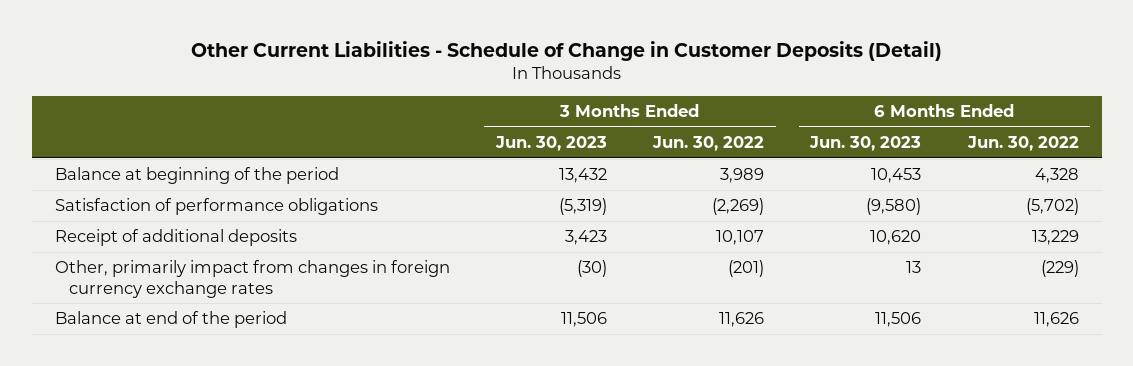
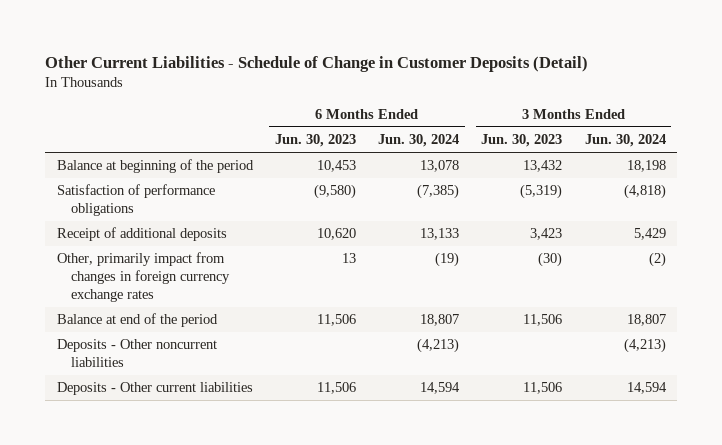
- | 3 Months Ended Jun. 30, 2023 | 3 Months Ended Jun. 30, 2022 | 6 Months Ended Jun. 30, 2023 | 6 Months Ended Jun. 30, 2022
+ | 6 Months Ended Jun. 30, 2023 | 6 Months Ended Jun. 30, 2024 | 3 Months Ended Jun. 30, 2023 | 3 Months Ended Jun. 30, 2024
+ Deposits - Other noncurrent liabilities | | (4,213) | | (4,213)
+ Deposits - Other current liabilities | 11,506 | 14,594 | 11,506 | 14,594

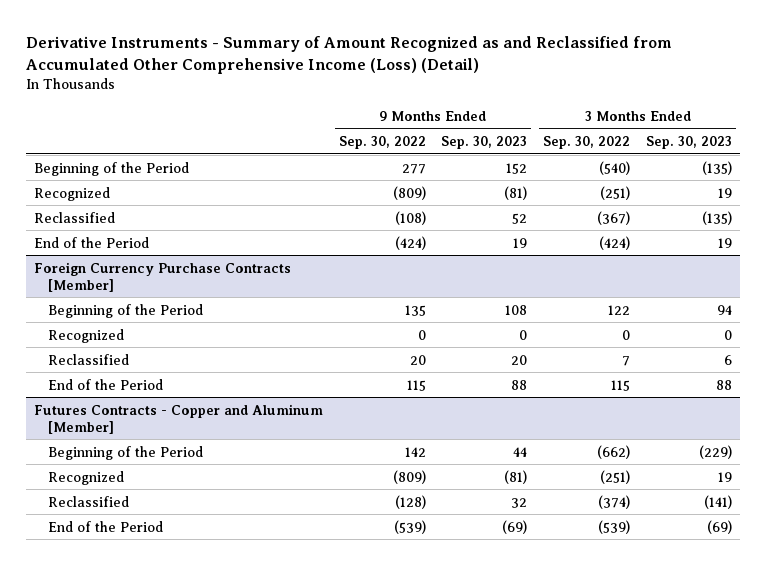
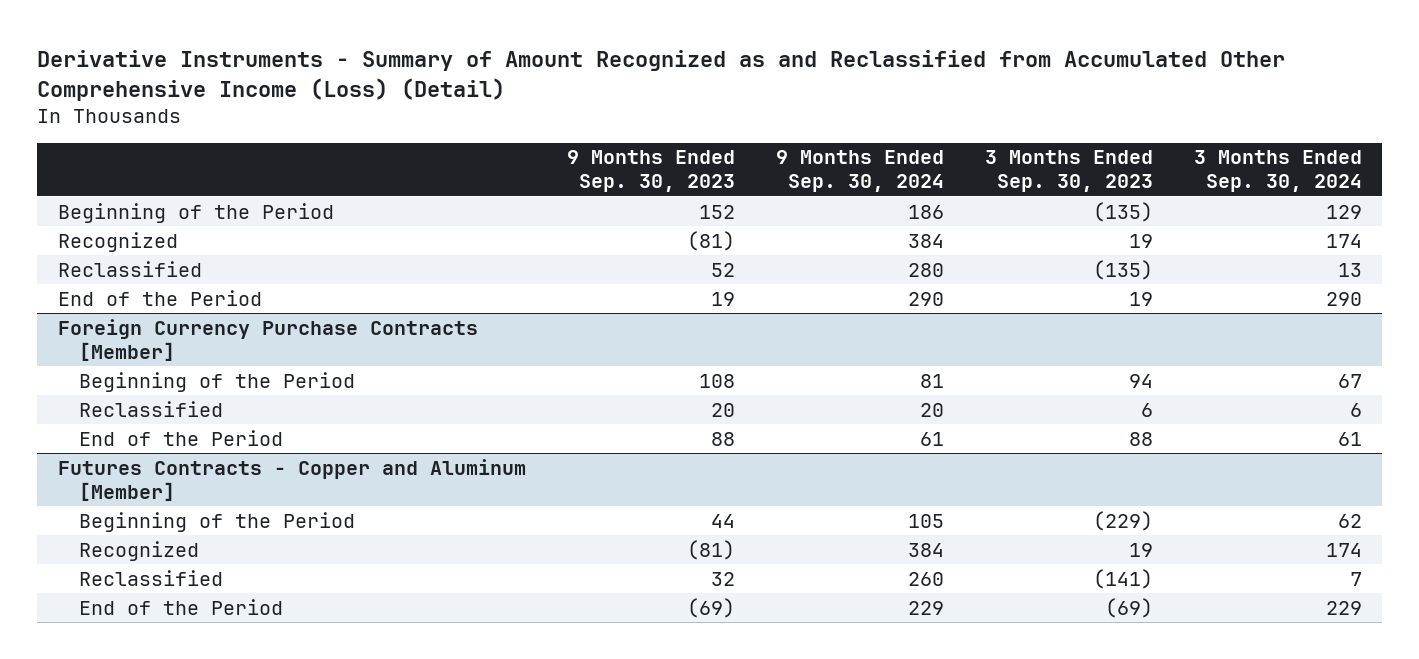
- | 9 Months Ended Sep. 30, 2022 | 9 Months Ended Sep. 30, 2023 | 3 Months Ended Sep. 30, 2022 | 3 Months Ended Sep. 30, 2023
+ | 9 Months Ended Sep. 30, 2023 | 9 Months Ended Sep. 30, 2024 | 3 Months Ended Sep. 30, 2023 | 3 Months Ended Sep. 30, 2024
@ Foreign Currency Purchase Contracts [Member]
- Recognized | 0 | 0 | 0 | 0

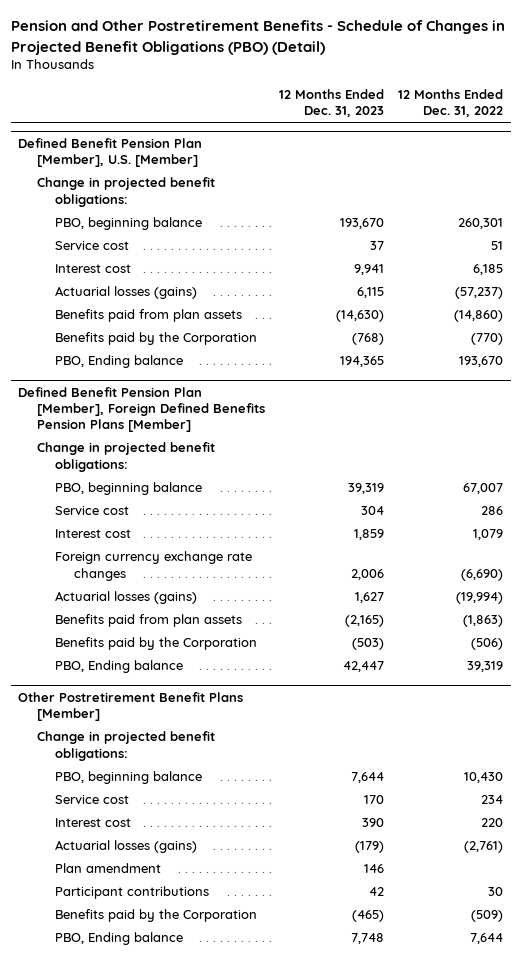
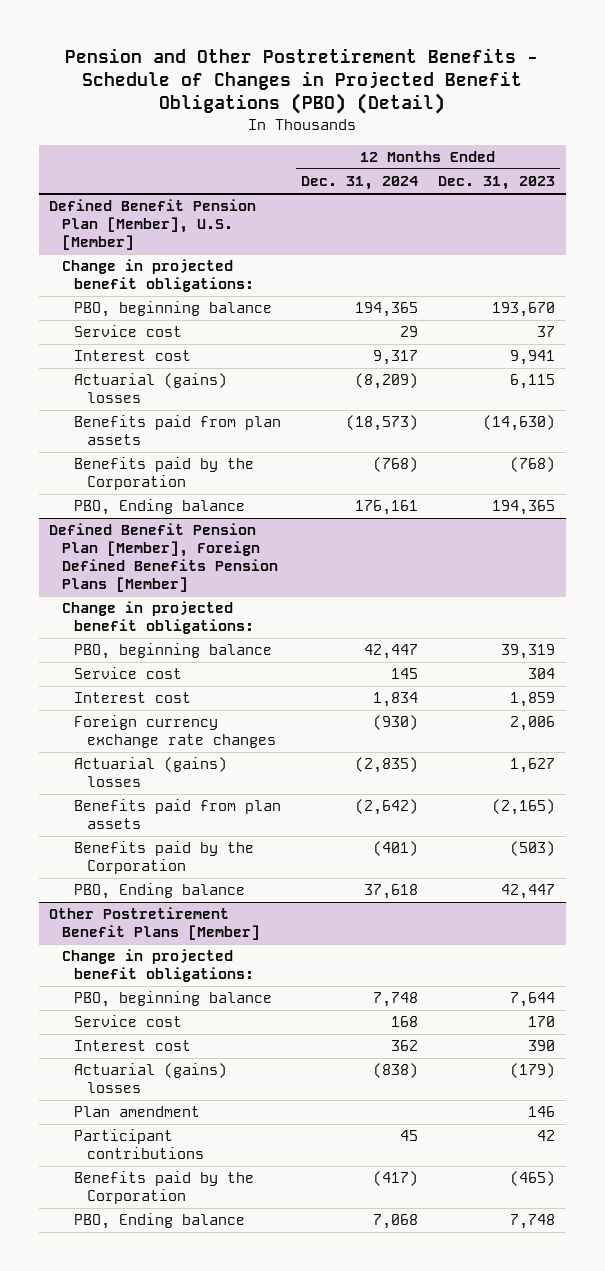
- | 12 Months Ended Dec. 31, 2023 | 12 Months Ended Dec. 31, 2022
+ | 12 Months Ended Dec. 31, 2024 | 12 Months Ended Dec. 31, 2023
@ Defined Benefit Pension Plan [Member], U.S. [Member]
- Actuarial losses (gains) | 6,115 | (57,237)
+ Actuarial (gains) losses | (8,209) | 6,115
@ Defined Benefit Pension Plan [Member], Foreign Defined Benefits Pension Plans [Member]
- Actuarial losses (gains) | 1,627 | (19,994)
+ Actuarial (gains) losses | (2,835) | 1,627
@ Other Postretirement Benefit Plans [Member]
- Actuarial losses (gains) | (179) | (2,761)
+ Actuarial (gains) losses | (838) | (179)

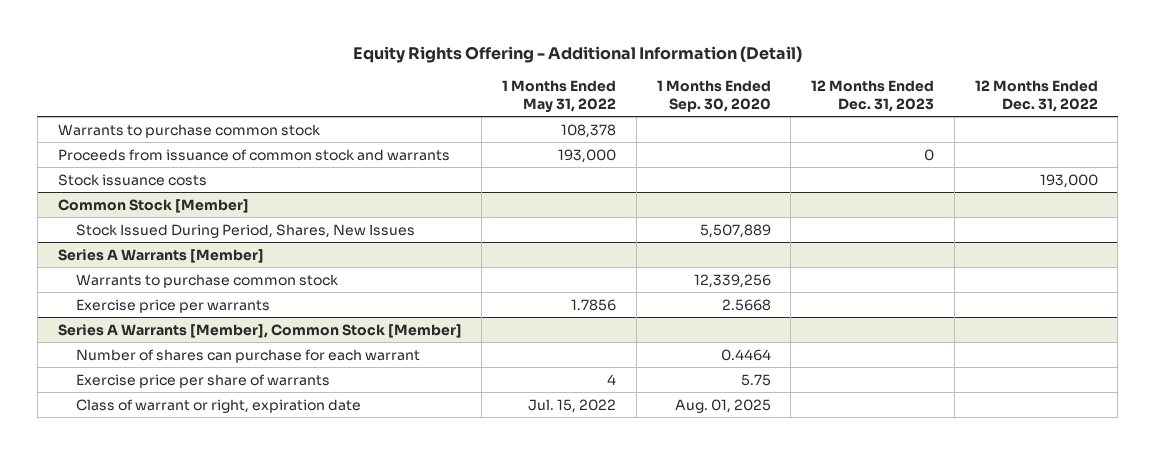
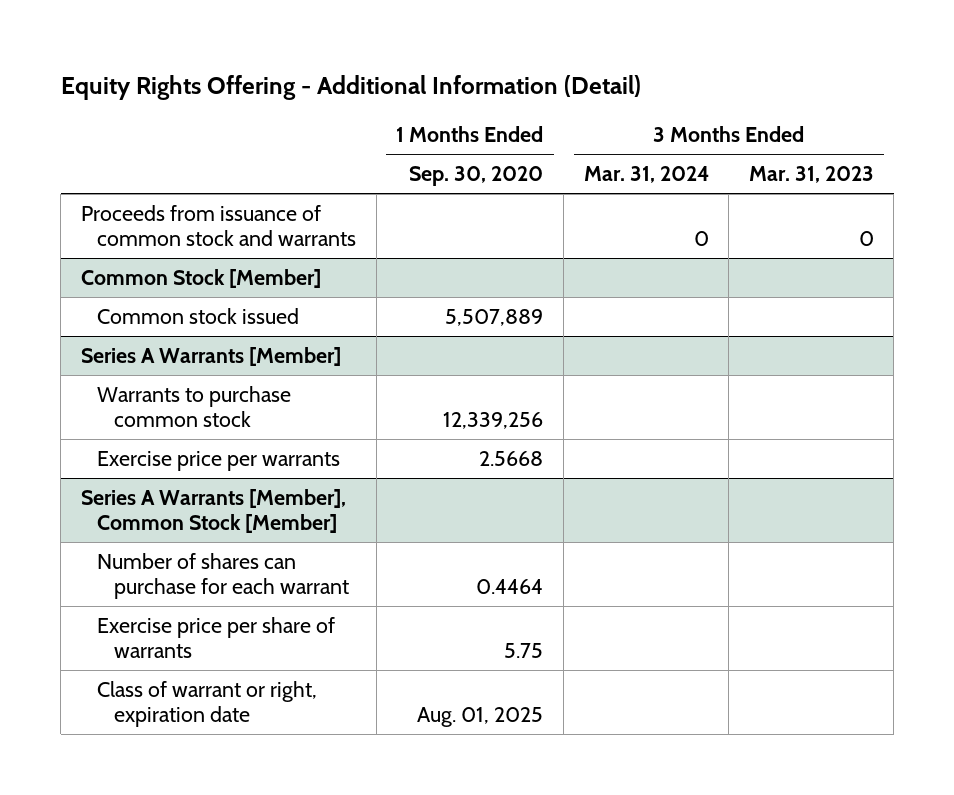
- | 1 Months Ended May 31, 2022 | 1 Months Ended Sep. 30, 2020 | 12 Months Ended Dec. 31, 2023 | 12 Months Ended Dec. 31, 2022
+ | 1 Months Ended Sep. 30, 2020 | 3 Months Ended Mar. 31, 2024 | 3 Months Ended Mar. 31, 2023
- Warrants to purchase common stock | 108,378 | | |
- Stock issuance costs | | | | 193,000
@ Common Stock [Member]
- Stock Issued During Period, Shares, New Issues | | 5,507,889 | |
+ Common stock issued | 5,507,889 | |

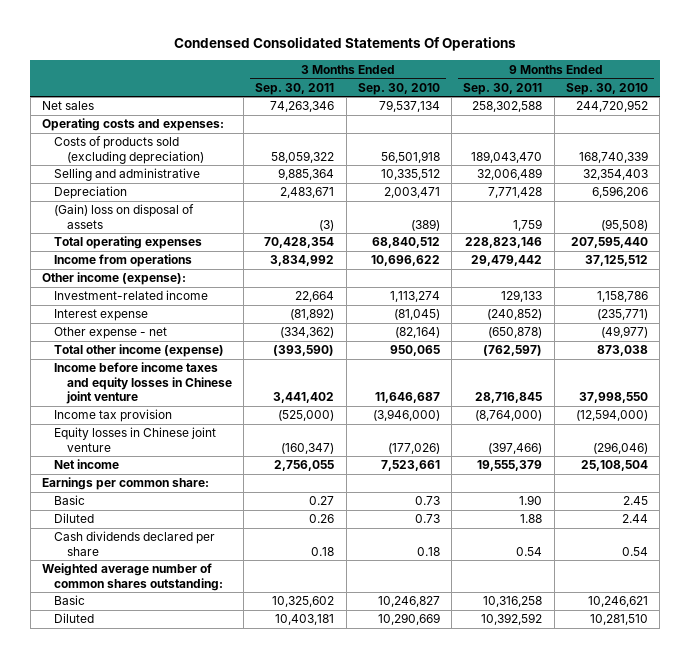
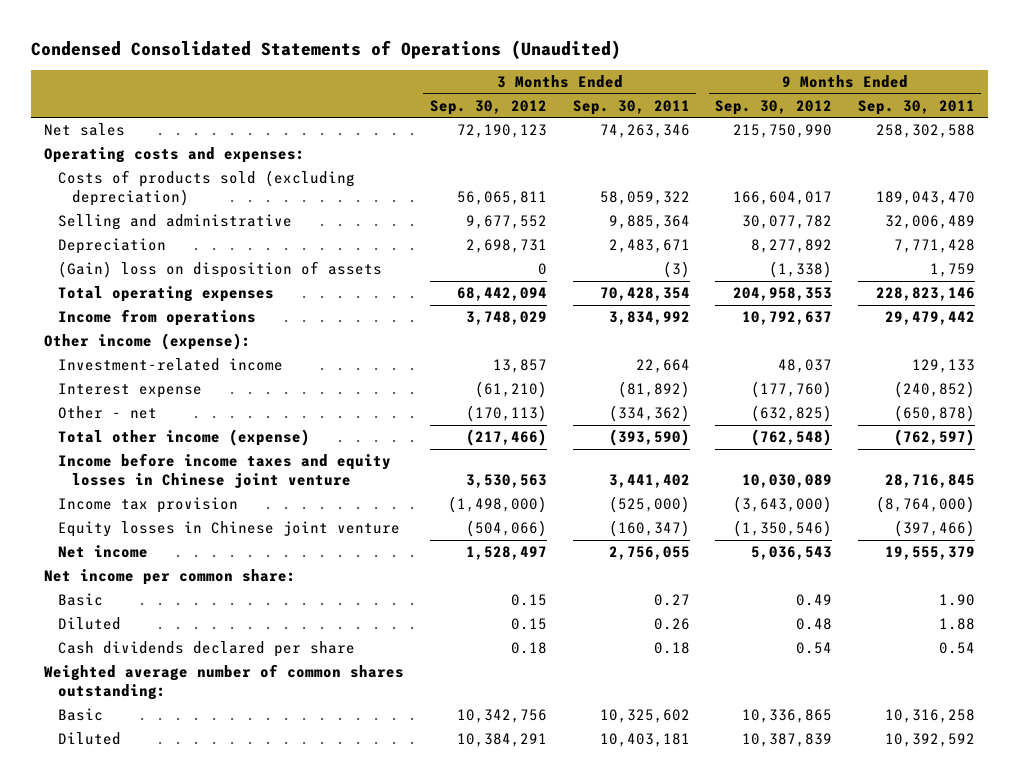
- Condensed Consolidated Statements Of Operations
+ Condensed Consolidated Statements of Operations (Unaudited)
- | 3 Months Ended Sep. 30, 2011 | 3 Months Ended Sep. 30, 2010 | 9 Months Ended Sep. 30, 2011 | 9 Months Ended Sep. 30, 2010
+ | 3 Months Ended Sep. 30, 2012 | 3 Months Ended Sep. 30, 2011 | 9 Months Ended Sep. 30, 2012 | 9 Months Ended Sep. 30, 2011
- (Gain) loss on disposal of assets | (3) | (389) | 1,759 | (95,508)
+ (Gain) loss on disposition of assets | 0 | (3) | (1,338) | 1,759
- Other expense - net | (334,362) | (82,164) | (650,878) | (49,977)
+ Other - net | (170,113) | (334,362) | (632,825) | (650,878)
- Earnings per common share:
+ Net income per common share:

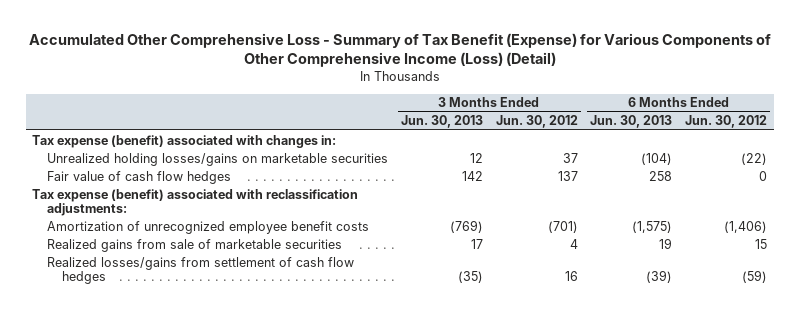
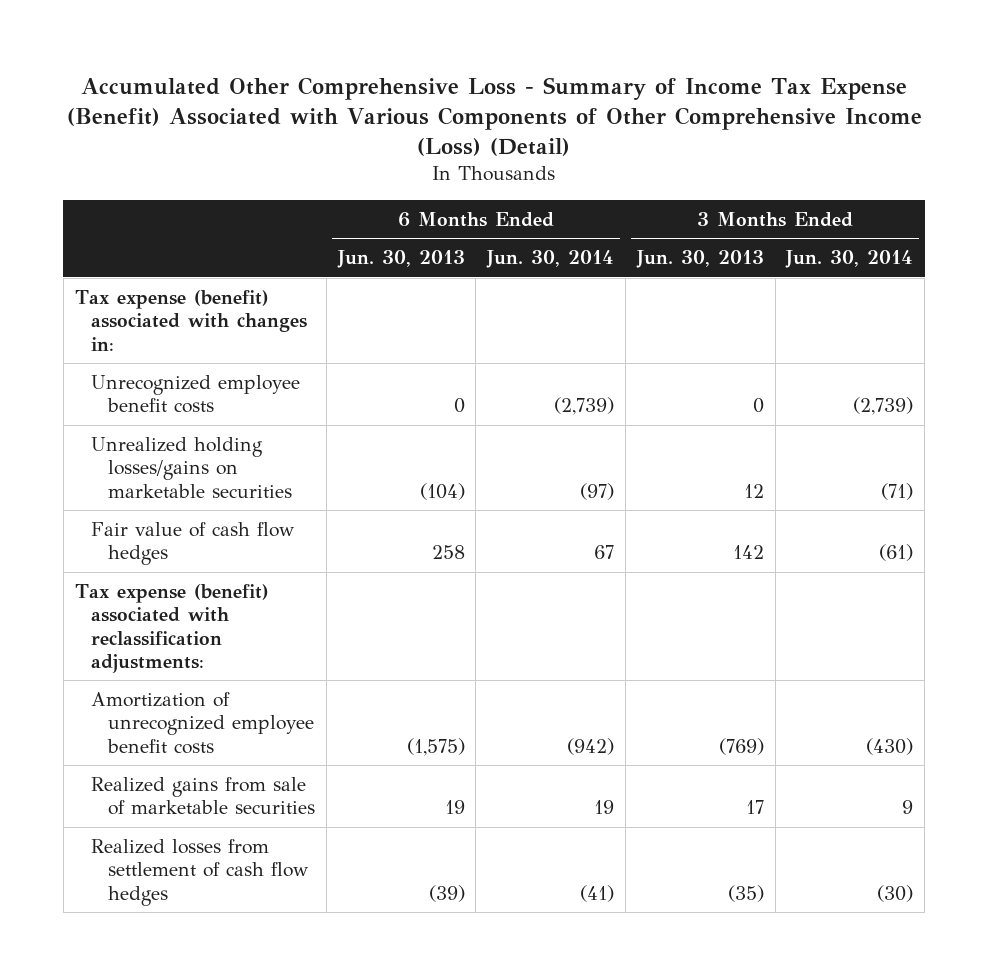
- Accumulated Other Comprehensive Loss - Summary of Tax Benefit (Expense) for Various Components of Other Comprehensive Income (Loss) (Detail)
+ Accumulated Other Comprehensive Loss - Summary of Income Tax Expense (Benefit) Associated with Various Components of Other Comprehensive Income (Loss) (Detail)
- | 3 Months Ended Jun. 30, 2013 | 3 Months Ended Jun. 30, 2012 | 6 Months Ended Jun. 30, 2013 | 6 Months Ended Jun. 30, 2012
+ | 6 Months Ended Jun. 30, 2013 | 6 Months Ended Jun. 30, 2014 | 3 Months Ended Jun. 30, 2013 | 3 Months Ended Jun. 30, 2014
+ Unrecognized employee benefit costs | 0 | (2,739) | 0 | (2,739)
- Realized losses/gains from settlement of cash flow hedges | (35) | 16 | (39) | (59)
+ Realized losses from settlement of cash flow hedges | (39) | (41) | (35) | (30)

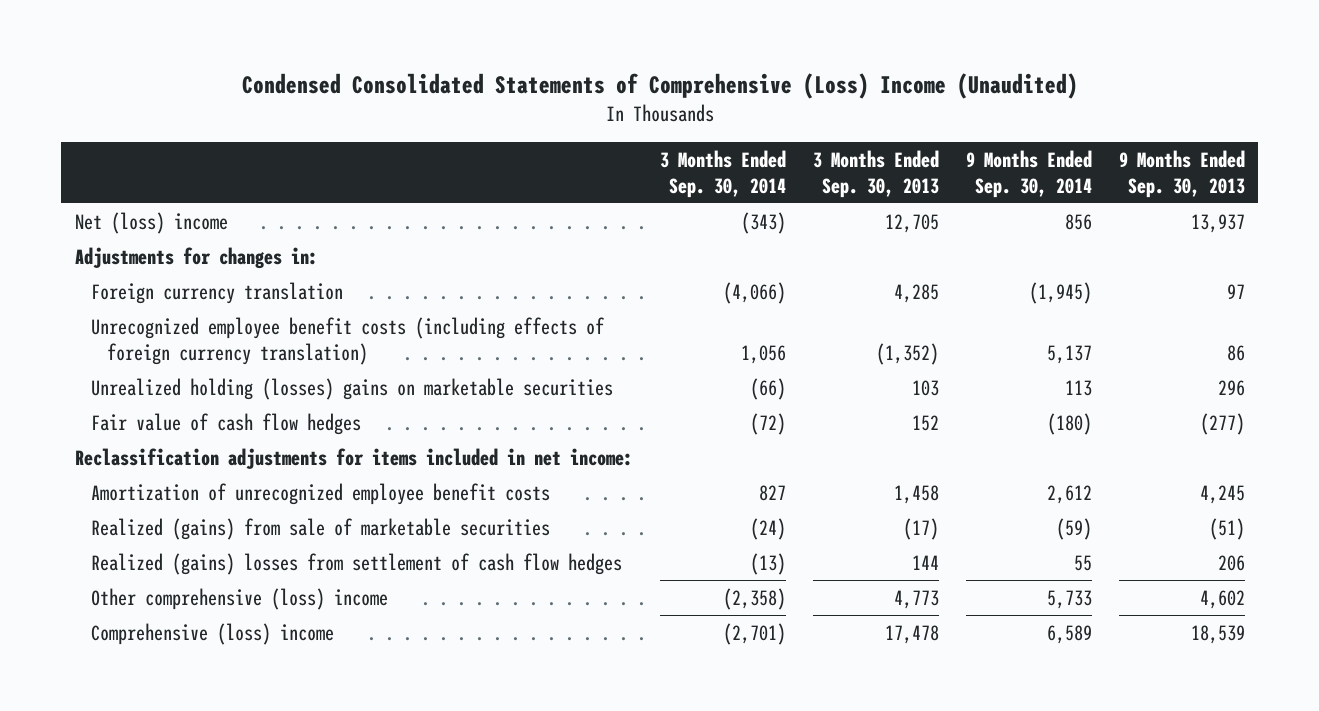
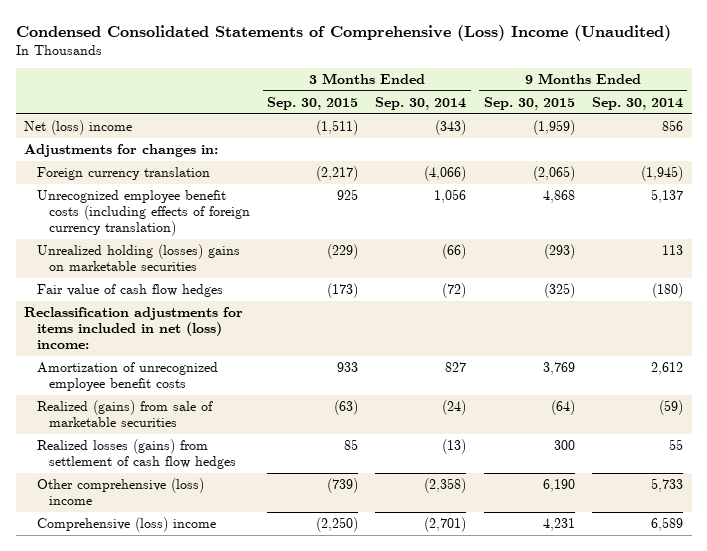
- | 3 Months Ended Sep. 30, 2014 | 3 Months Ended Sep. 30, 2013 | 9 Months Ended Sep. 30, 2014 | 9 Months Ended Sep. 30, 2013
+ | 3 Months Ended Sep. 30, 2015 | 3 Months Ended Sep. 30, 2014 | 9 Months Ended Sep. 30, 2015 | 9 Months Ended Sep. 30, 2014
- Reclassification adjustments for items included in net income:
+ Reclassification adjustments for items included in net (loss) income:
- Realized (gains) losses from settlement of cash flow hedges | (13) | 144 | 55 | 206
+ Realized losses (gains) from settlement of cash flow hedges | 85 | (13) | 300 | 55

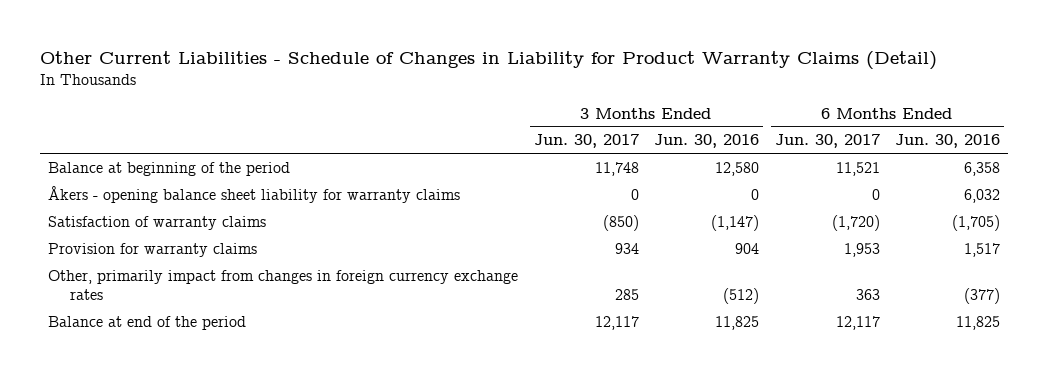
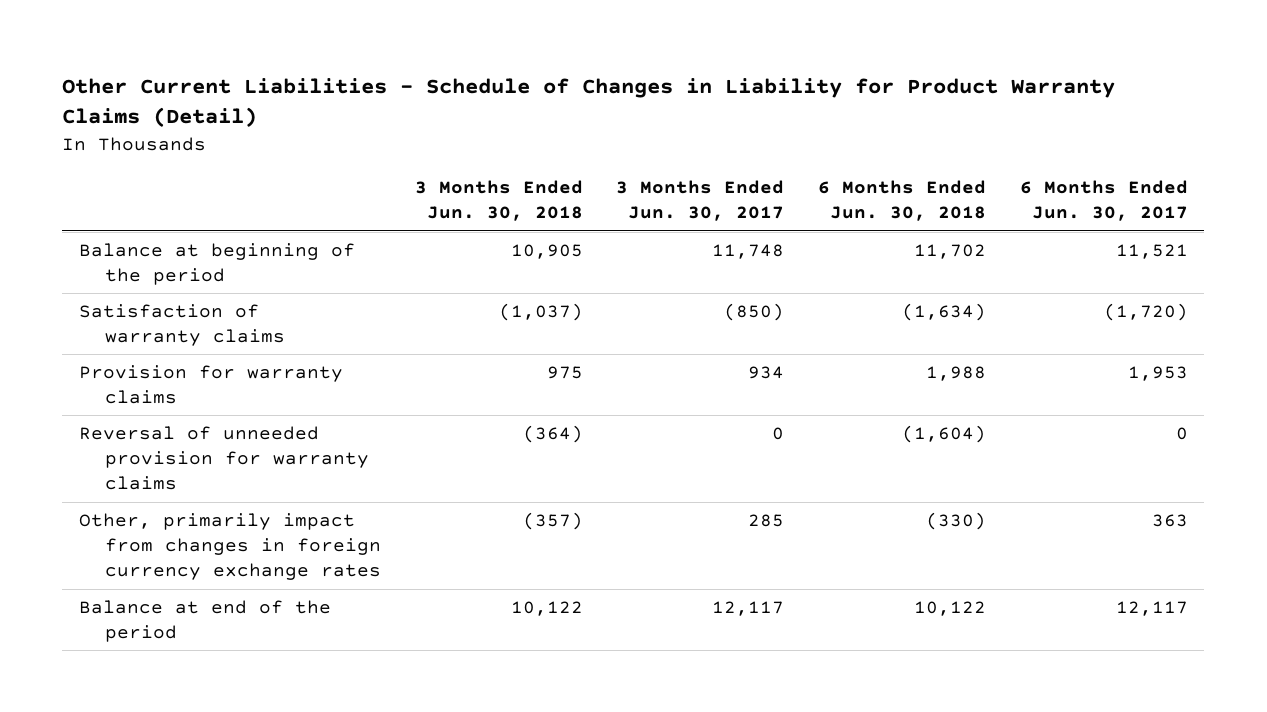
- | 3 Months Ended Jun. 30, 2017 | 3 Months Ended Jun. 30, 2016 | 6 Months Ended Jun. 30, 2017 | 6 Months Ended Jun. 30, 2016
+ | 3 Months Ended Jun. 30, 2018 | 3 Months Ended Jun. 30, 2017 | 6 Months Ended Jun. 30, 2018 | 6 Months Ended Jun. 30, 2017
- Åkers - opening balance sheet liability for warranty claims | 0 | 0 | 0 | 6,032
+ Reversal of unneeded provision for warranty claims | (364) | 0 | (1,604) | 0

